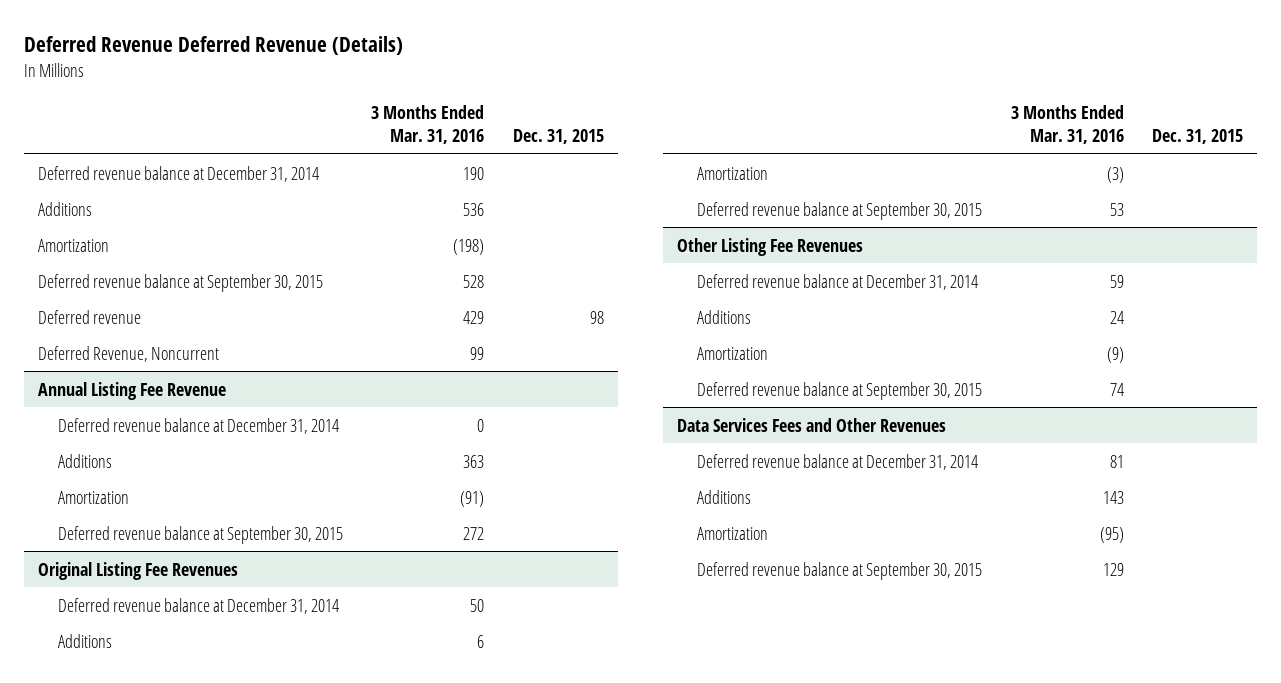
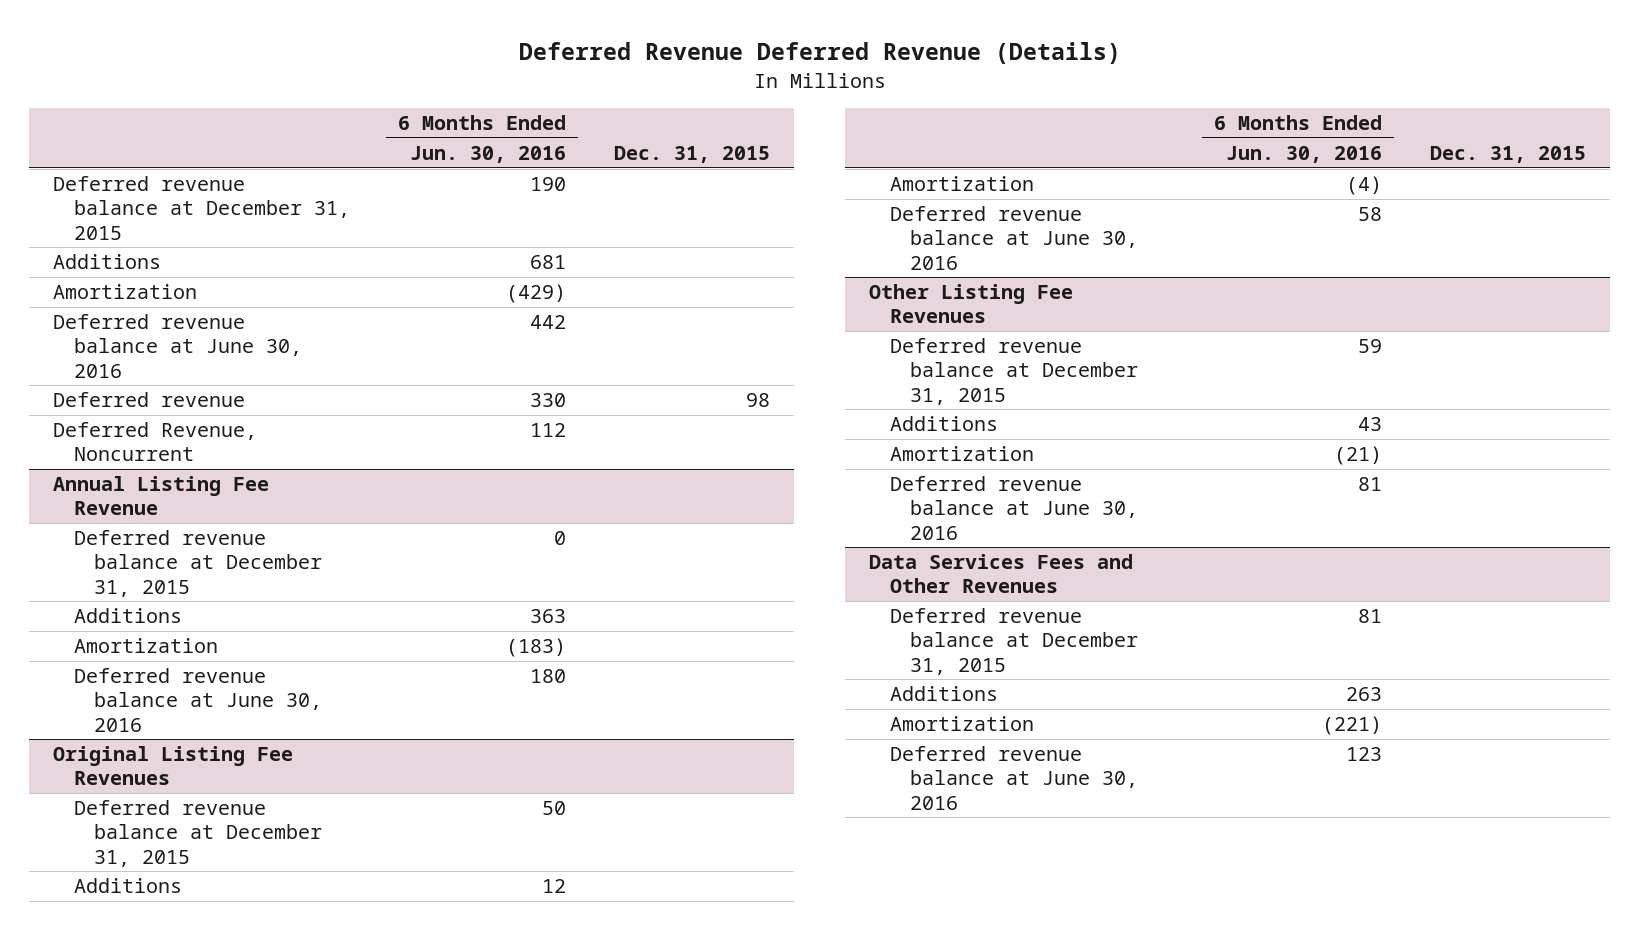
- | 3 Months Ended Mar. 31, 2016 | Dec. 31, 2015
+ | 6 Months Ended Jun. 30, 2016 | Dec. 31, 2015
- Deferred revenue balance at December 31, 2014 | 190 |
+ Deferred revenue balance at December 31, 2015 | 190 |
- Deferred revenue balance at September 30, 2015 | 528 |
+ Deferred revenue balance at June 30, 2016 | 442 |
@ Annual Listing Fee Revenue
- Deferred revenue balance at December 31, 2014 | 0 |
+ Deferred revenue balance at December 31, 2015 | 0 |
- Deferred revenue balance at September 30, 2015 | 272 |
+ Deferred revenue balance at June 30, 2016 | 180 |
@ Original Listing Fee Revenues
- Deferred revenue balance at December 31, 2014 | 50 |
+ Deferred revenue balance at December 31, 2015 | 50 |
- Deferred revenue balance at September 30, 2015 | 53 |
+ Deferred revenue balance at June 30, 2016 | 58 |
@ Other Listing Fee Revenues
- Deferred revenue balance at December 31, 2014 | 59 |
+ Deferred revenue balance at December 31, 2015 | 59 |
- Deferred revenue balance at September 30, 2015 | 74 |
+ Deferred revenue balance at June 30, 2016 | 81 |
@ Data Services Fees and Other Revenues
- Deferred revenue balance at December 31, 2014 | 81 |
+ Deferred revenue balance at December 31, 2015 | 81 |
- Deferred revenue balance at September 30, 2015 | 129 |
+ Deferred revenue balance at June 30, 2016 | 123 |

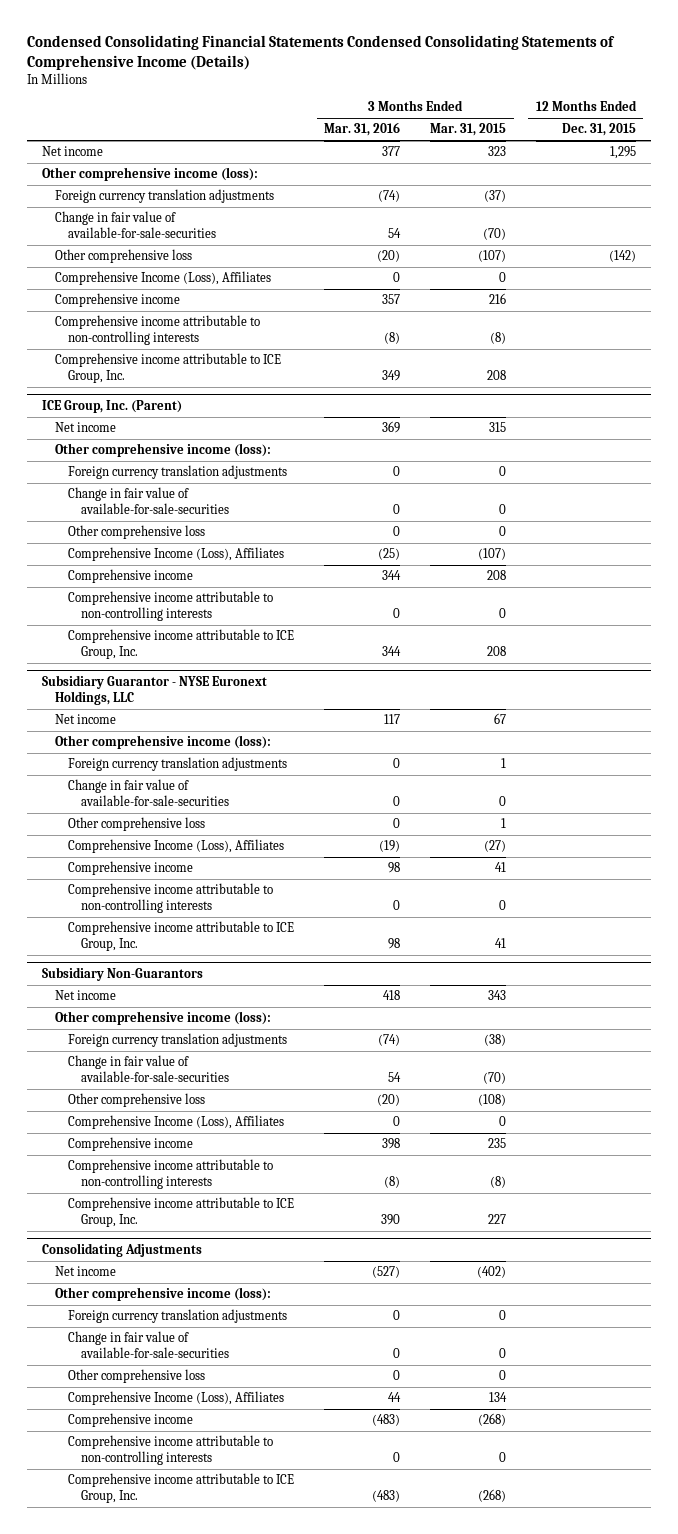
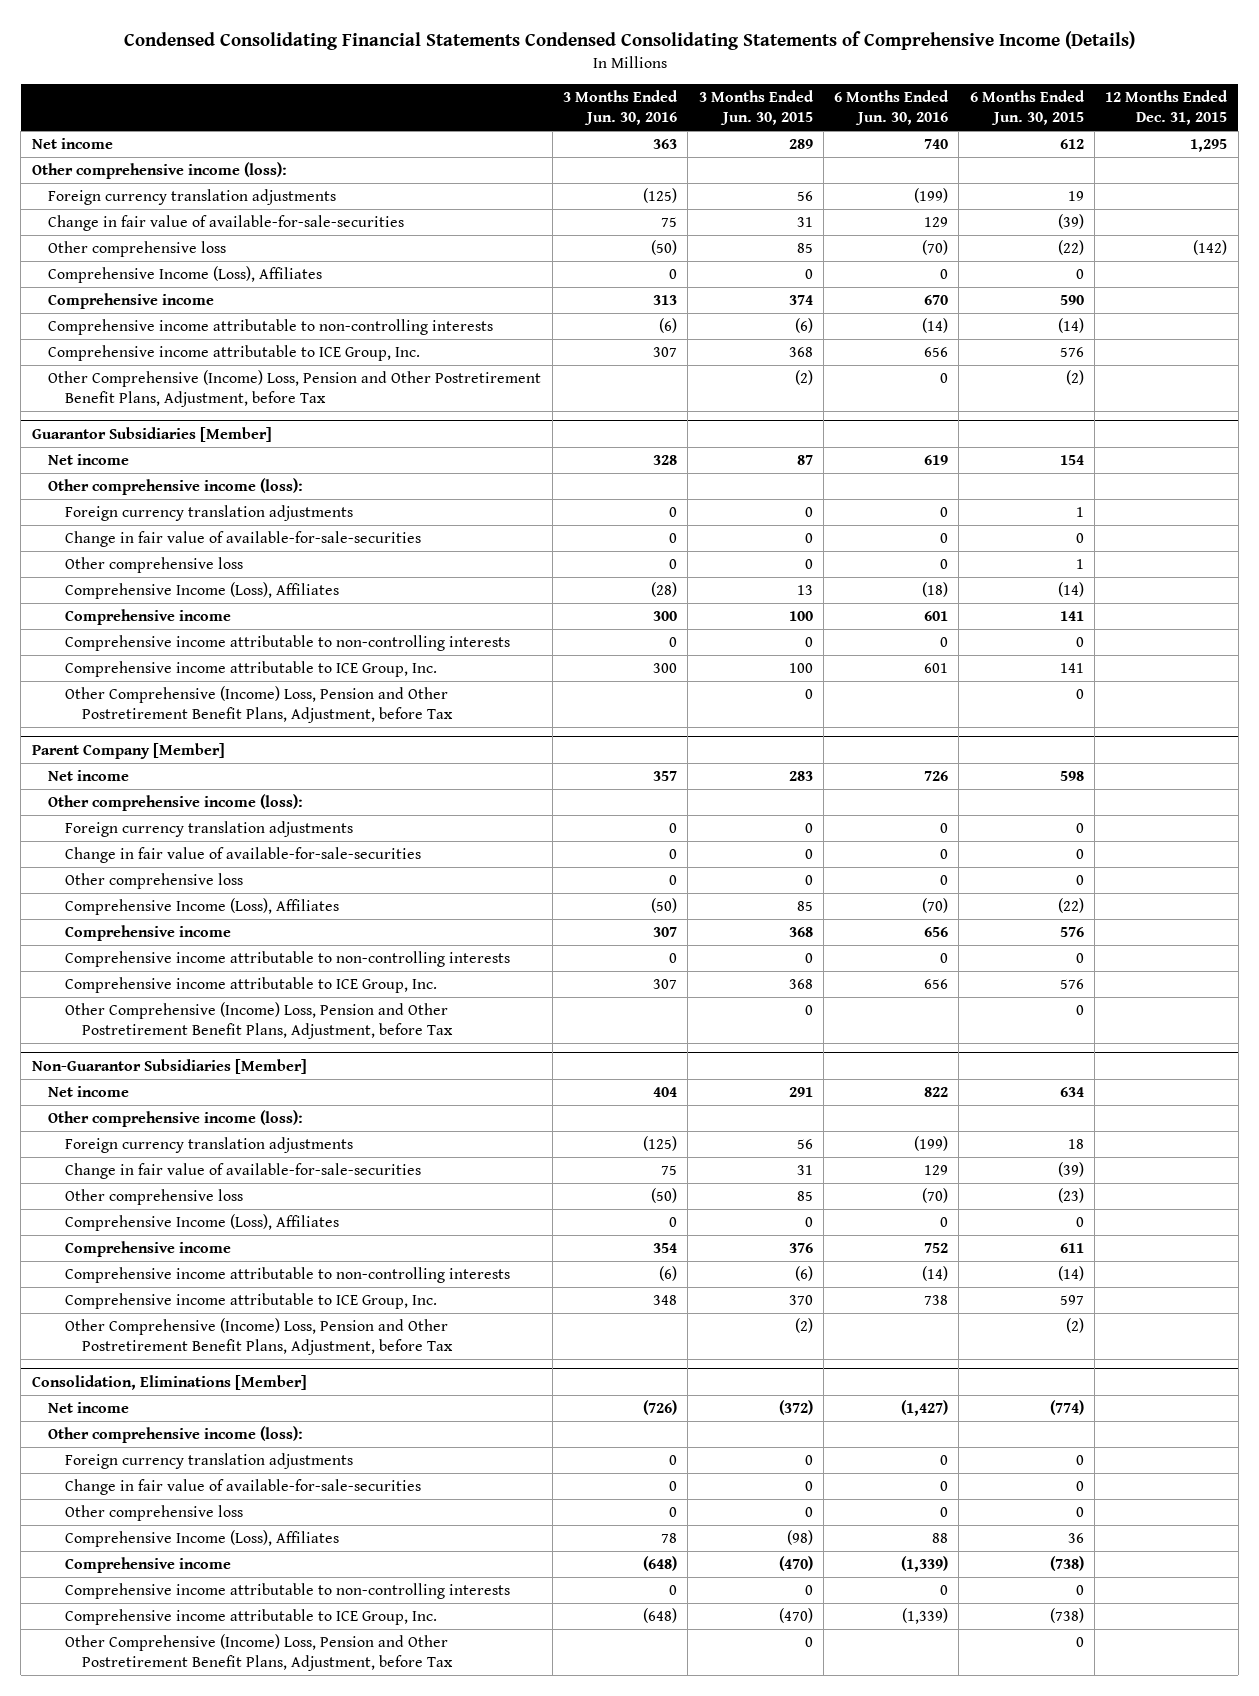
- | 3 Months Ended Mar. 31, 2016 | 3 Months Ended Mar. 31, 2015 | 12 Months Ended Dec. 31, 2015
+ | 3 Months Ended Jun. 30, 2016 | 3 Months Ended Jun. 30, 2015 | 6 Months Ended Jun. 30, 2016 | 6 Months Ended Jun. 30, 2015 | 12 Months Ended Dec. 31, 2015
- ICE Group, Inc. (Parent)
+ Other Comprehensive (Income) Loss, Pension and Other Postretirement Benefit Plans, Adjustment, before Tax | | (2) | 0 | (2) |
+ Guarantor Subsidiaries [Member]
+ Net income | 328 | 87 | 619 | 154 |
+ Other comprehensive income (loss):
+ Foreign currency translation adjustments | 0 | 0 | 0 | 1 |
+ Change in fair value of available-for-sale-securities | 0 | 0 | 0 | 0 |
+ Other comprehensive loss | 0 | 0 | 0 | 1 |
+ Comprehensive Income (Loss), Affiliates | (28) | 13 | (18) | (14) |
+ Comprehensive income | 300 | 100 | 601 | 141 |
+ Comprehensive income attributable to non-controlling interests | 0 | 0 | 0 | 0 |
+ Comprehensive income attributable to ICE Group, Inc. | 300 | 100 | 601 | 141 |
+ Other Comprehensive (Income) Loss, Pension and Other Postretirement Benefit Plans, Adjustment, before Tax | | 0 | | 0 |
+ Parent Company [Member]
- Subsidiary Guarantor - NYSE Euronext Holdings, LLC
- Net income | 117 | 67 |
- Other comprehensive income (loss):
- Foreign currency translation adjustments | 0 | 1 |
- Change in fair value of available-for-sale-securities | 0 | 0 |
- Other comprehensive loss | 0 | 1 |
- Comprehensive Income (Loss), Affiliates | (19) | (27) |
- Comprehensive income | 98 | 41 |
- Comprehensive income attributable to non-controlling interests | 0 | 0 |
- Comprehensive income attributable to ICE Group, Inc. | 98 | 41 |
- Subsidiary Non-Guarantors
+ Other Comprehensive (Income) Loss, Pension and Other Postretirement Benefit Plans, Adjustment, before Tax | | 0 | | 0 |
+ Non-Guarantor Subsidiaries [Member]
- Consolidating Adjustments
- Net income | (527) | (402) |
- Other comprehensive income (loss):
- Foreign currency translation adjustments | 0 | 0 |
- Change in fair value of available-for-sale-securities | 0 | 0 |
- Other comprehensive loss | 0 | 0 |
- Comprehensive Income (Loss), Affiliates | 44 | 134 |
- Comprehensive income | (483) | (268) |
- Comprehensive income attributable to non-controlling interests | 0 | 0 |
- Comprehensive income attributable to ICE Group, Inc. | (483) | (268) |
+ Other Comprehensive (Income) Loss, Pension and Other Postretirement Benefit Plans, Adjustment, before Tax | | (2) | | (2) |
+ Consolidation, Eliminations [Member]
+ Net income | (726) | (372) | (1,427) | (774) |
+ Other comprehensive income (loss):
+ Foreign currency translation adjustments | 0 | 0 | 0 | 0 |
+ Change in fair value of available-for-sale-securities | 0 | 0 | 0 | 0 |
+ Other comprehensive loss | 0 | 0 | 0 | 0 |
+ Comprehensive Income (Loss), Affiliates | 78 | (98) | 88 | 36 |
+ Comprehensive income | (648) | (470) | (1,339) | (738) |
+ Comprehensive income attributable to non-controlling interests | 0 | 0 | 0 | 0 |
+ Comprehensive income attributable to ICE Group, Inc. | (648) | (470) | (1,339) | (738) |
+ Other Comprehensive (Income) Loss, Pension and Other Postretirement Benefit Plans, Adjustment, before Tax | | 0 | | 0 |

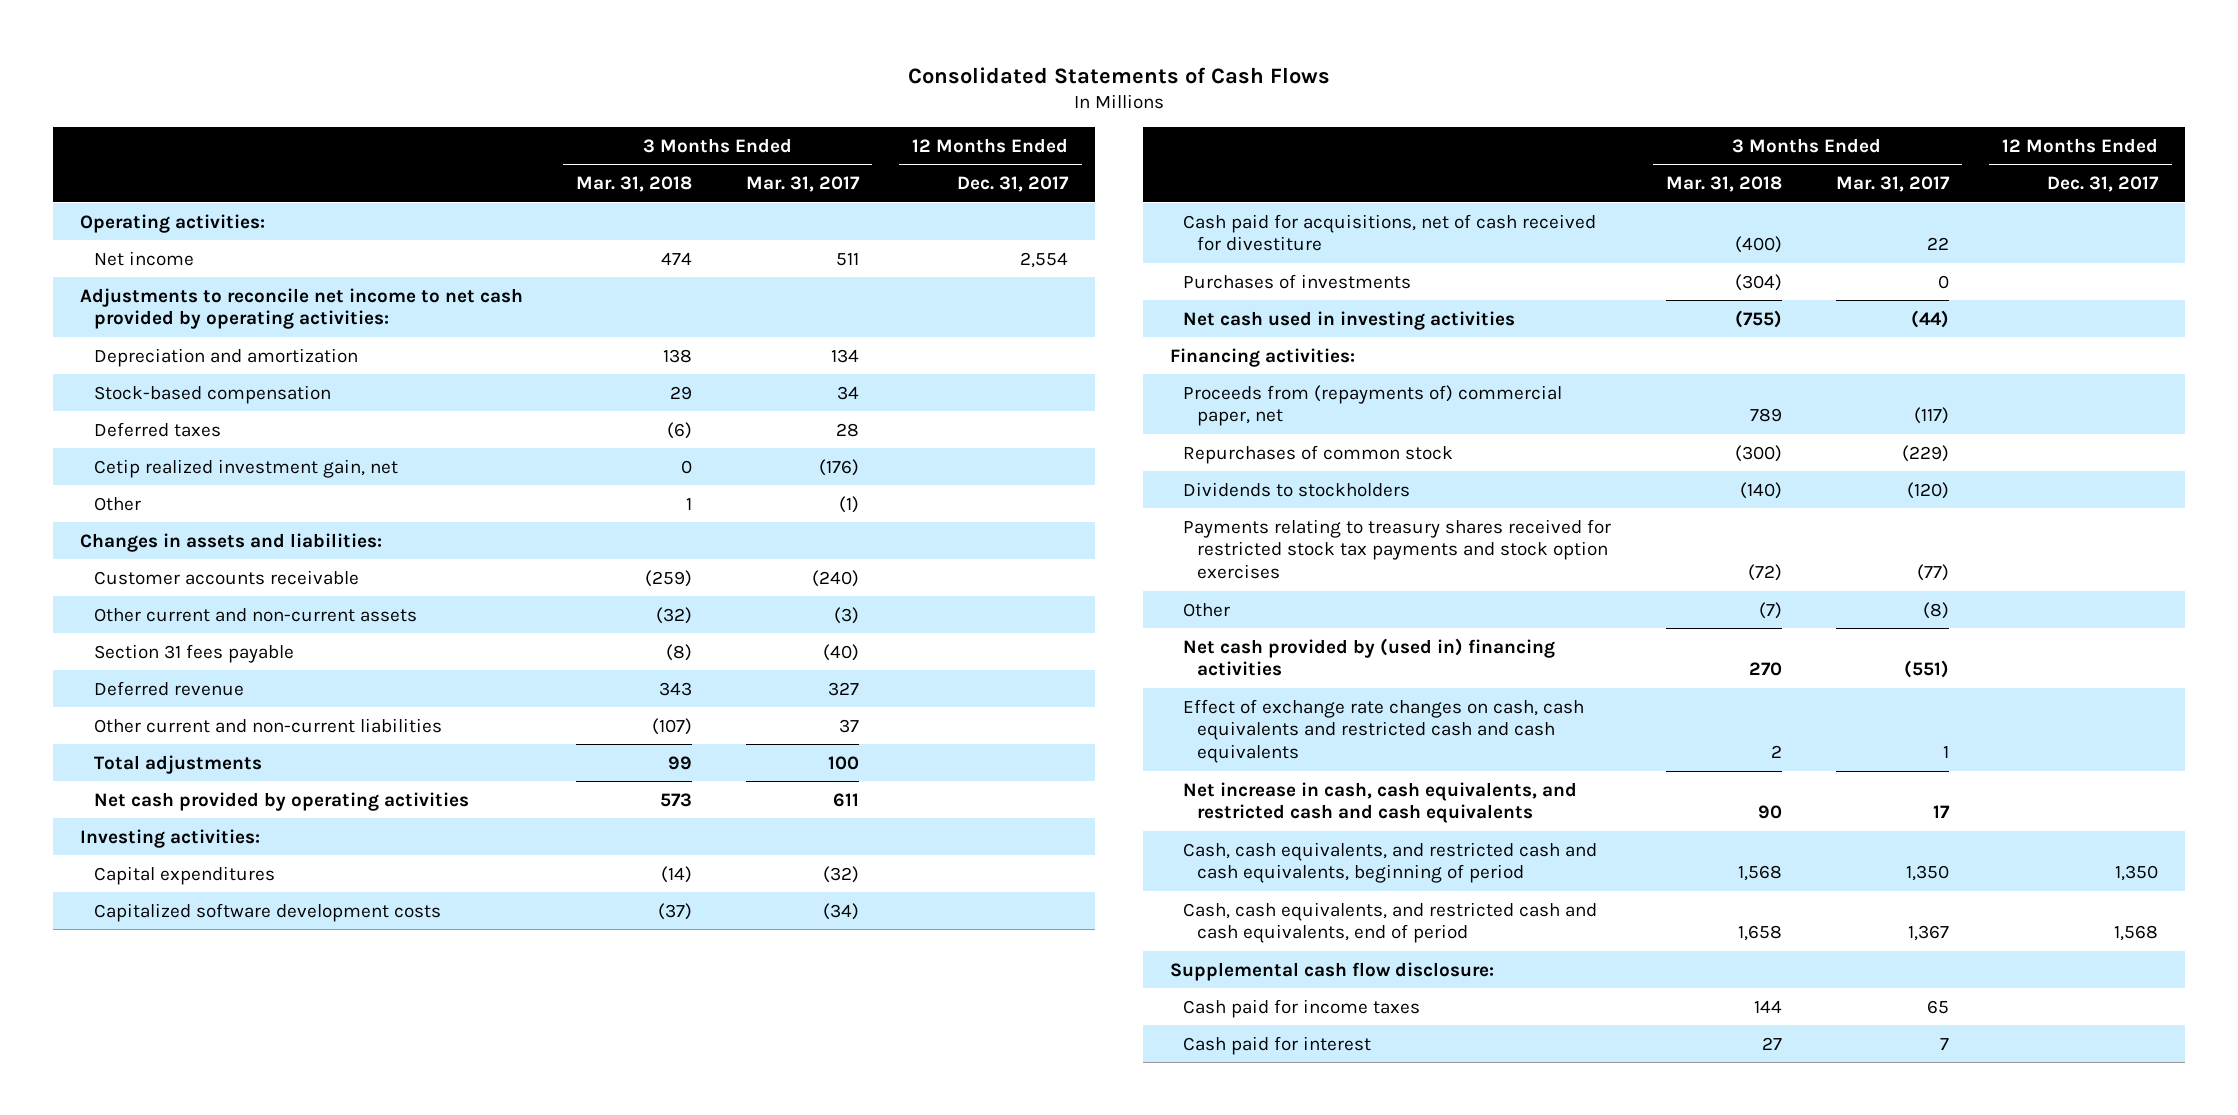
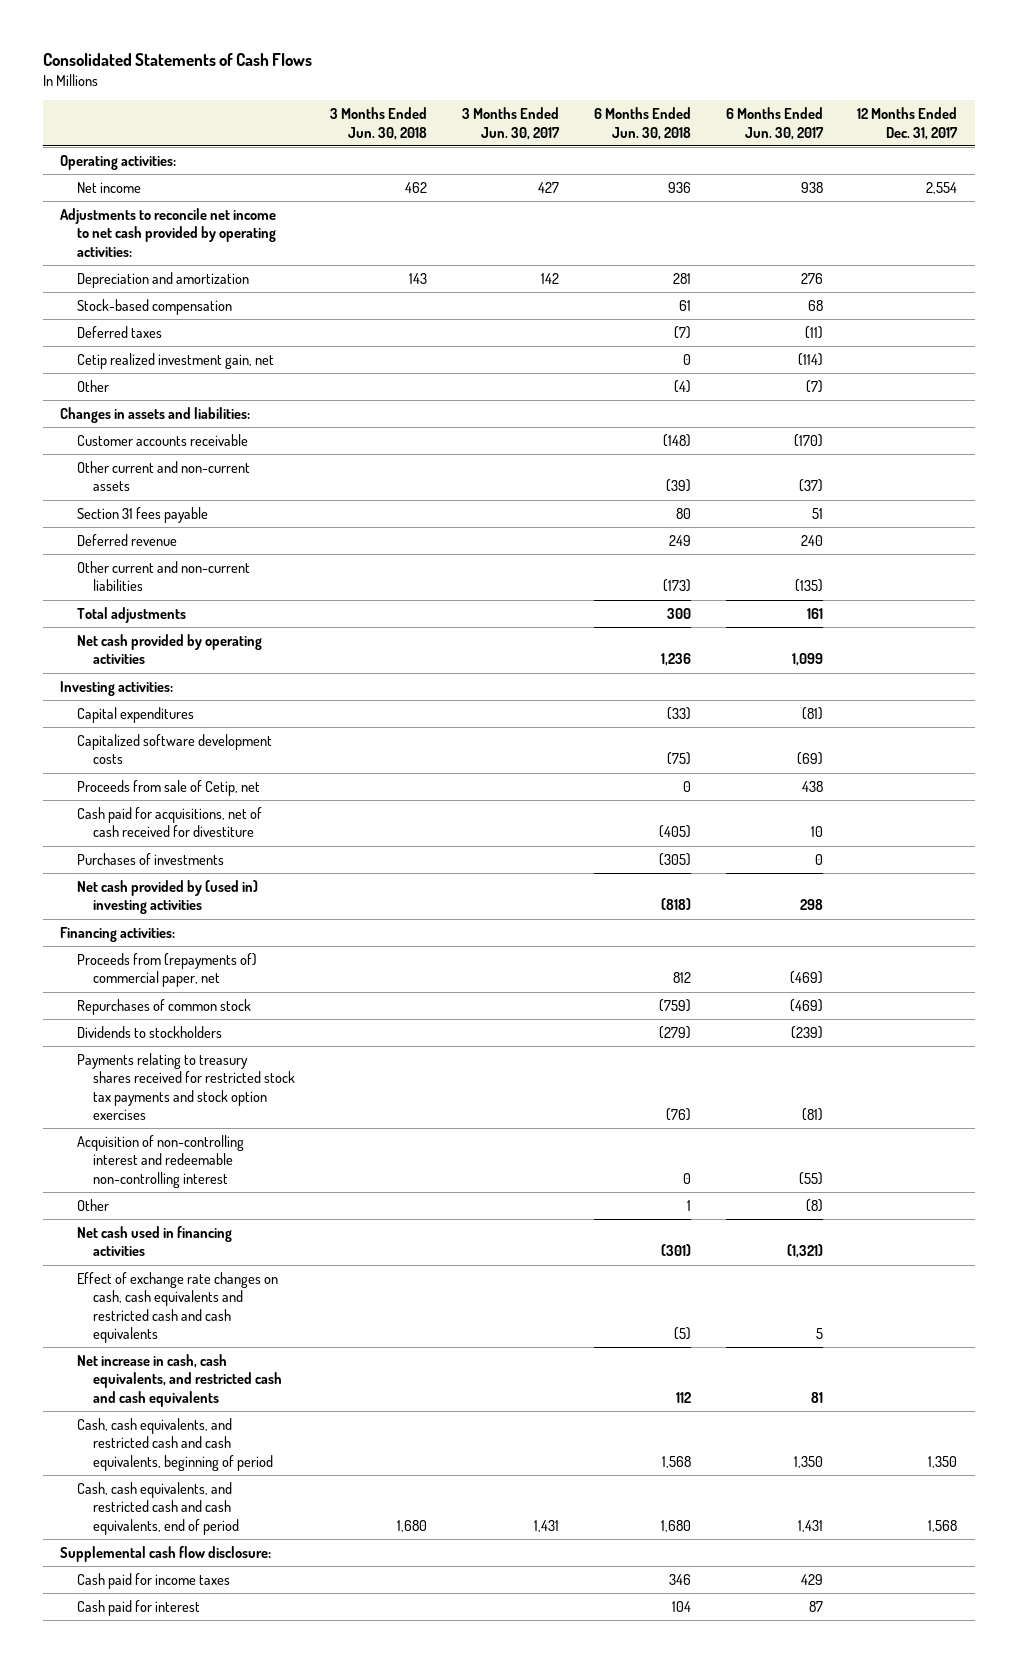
- | 3 Months Ended Mar. 31, 2018 | 3 Months Ended Mar. 31, 2017 | 12 Months Ended Dec. 31, 2017
+ | 3 Months Ended Jun. 30, 2018 | 3 Months Ended Jun. 30, 2017 | 6 Months Ended Jun. 30, 2018 | 6 Months Ended Jun. 30, 2017 | 12 Months Ended Dec. 31, 2017
+ Proceeds from sale of Cetip, net | | | 0 | 438 |
- Net cash used in investing activities | (755) | (44) |
+ Net cash provided by (used in) investing activities | | | (818) | 298 |
+ Acquisition of non-controlling interest and redeemable non-controlling interest | | | 0 | (55) |
- Net cash provided by (used in) financing activities | 270 | (551) |
+ Net cash used in financing activities | | | (301) | (1,321) |

